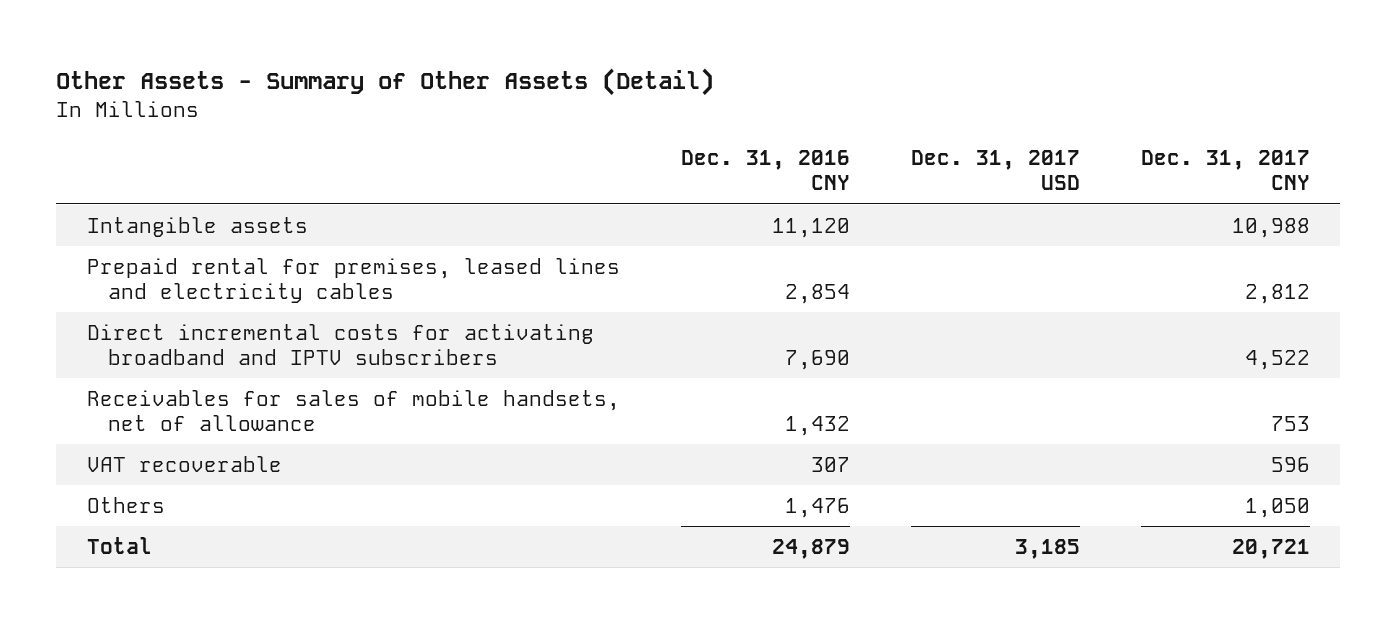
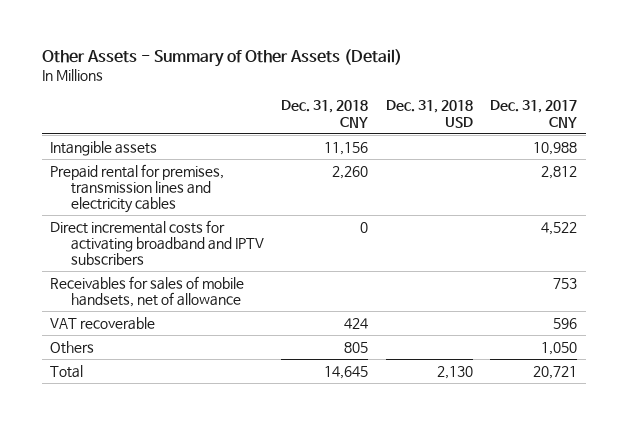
- | Dec. 31, 2016 CNY | Dec. 31, 2017 USD | Dec. 31, 2017 CNY
+ | Dec. 31, 2018 CNY | Dec. 31, 2018 USD | Dec. 31, 2017 CNY
- Prepaid rental for premises, leased lines and electricity cables | 2,854 | | 2,812
+ Prepaid rental for premises, transmission lines and electricity cables | 2,260 | | 2,812

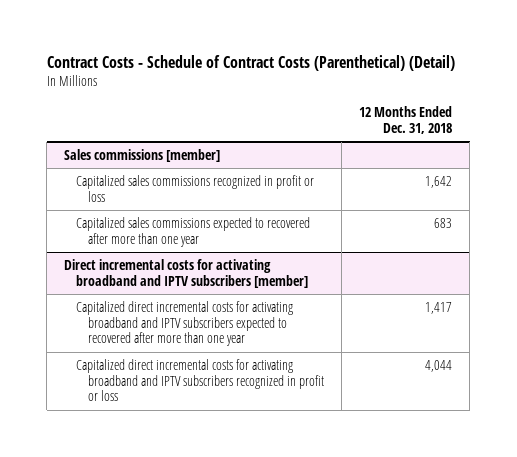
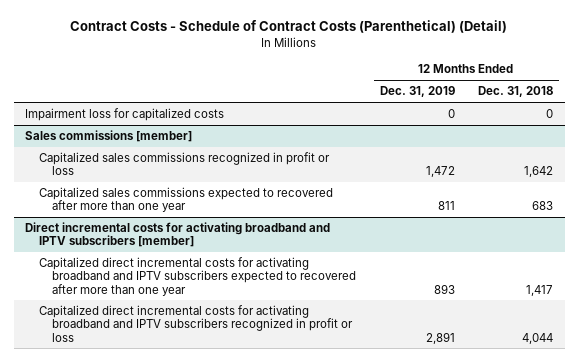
- | 12 Months Ended Dec. 31, 2018
+ | 12 Months Ended Dec. 31, 2019 | 12 Months Ended Dec. 31, 2018
+ Impairment loss for capitalized costs | 0 | 0

